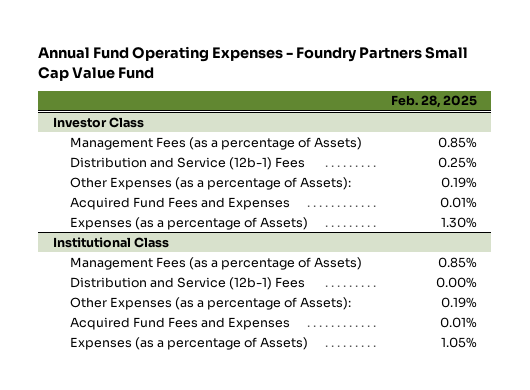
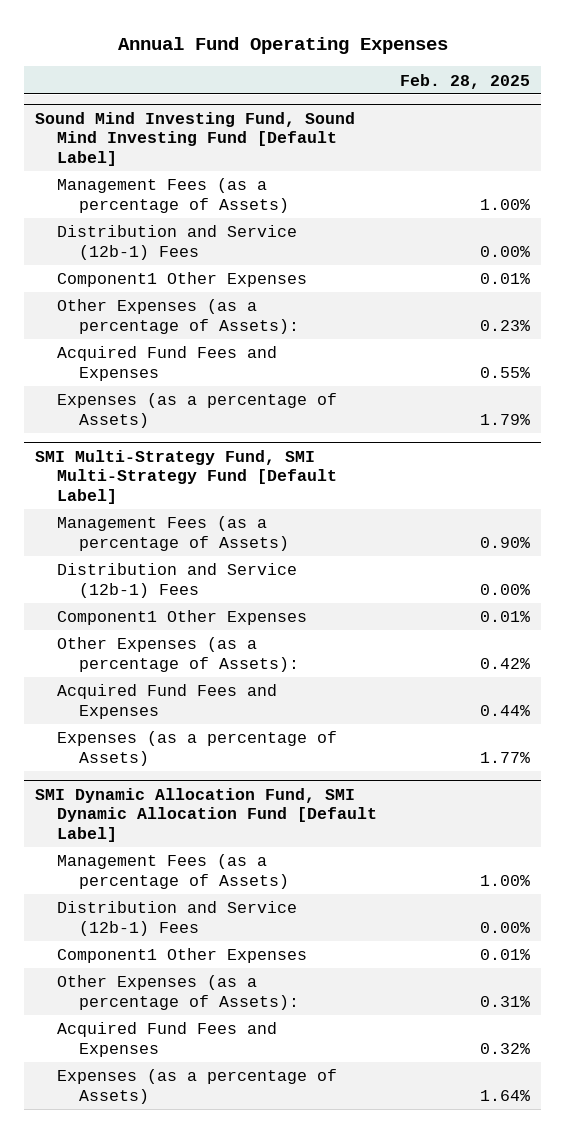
- Annual Fund Operating Expenses - Foundry Partners Small Cap Value Fund
+ Annual Fund Operating Expenses
- Investor Class
- Management Fees (as a percentage of Assets) | 0.85%
- Distribution and Service (12b-1) Fees | 0.25%
- Other Expenses (as a percentage of Assets): | 0.19%
- Acquired Fund Fees and Expenses | 0.01%
- Expenses (as a percentage of Assets) | 1.30%
- Institutional Class
- Management Fees (as a percentage of Assets) | 0.85%
+ Sound Mind Investing Fund, Sound Mind Investing Fund [Default Label]
+ Management Fees (as a percentage of Assets) | 1.00%
- Other Expenses (as a percentage of Assets): | 0.19%
- Acquired Fund Fees and Expenses | 0.01%
- Expenses (as a percentage of Assets) | 1.05%
+ Component1 Other Expenses | 0.01%
+ Other Expenses (as a percentage of Assets): | 0.23%
+ Acquired Fund Fees and Expenses | 0.55%
+ Expenses (as a percentage of Assets) | 1.79%
+ SMI Multi-Strategy Fund, SMI Multi-Strategy Fund [Default Label]
+ Management Fees (as a percentage of Assets) | 0.90%
+ Distribution and Service (12b-1) Fees | 0.00%
+ Component1 Other Expenses | 0.01%
+ Other Expenses (as a percentage of Assets): | 0.42%
+ Acquired Fund Fees and Expenses | 0.44%
+ Expenses (as a percentage of Assets) | 1.77%
+ SMI Dynamic Allocation Fund, SMI Dynamic Allocation Fund [Default Label]
+ Management Fees (as a percentage of Assets) | 1.00%
+ Distribution and Service (12b-1) Fees | 0.00%
+ Component1 Other Expenses | 0.01%
+ Other Expenses (as a percentage of Assets): | 0.31%
+ Acquired Fund Fees and Expenses | 0.32%
+ Expenses (as a percentage of Assets) | 1.64%

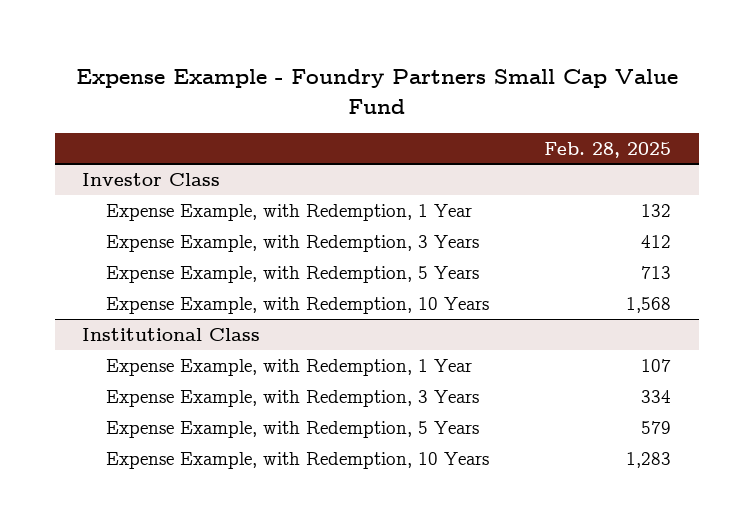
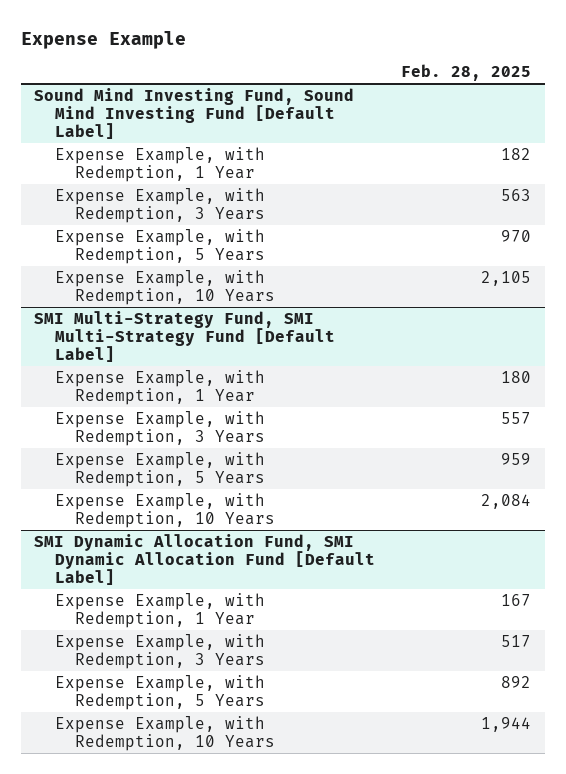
- Expense Example - Foundry Partners Small Cap Value Fund
+ Expense Example
- Investor Class
- Expense Example, with Redemption, 1 Year | 132
- Expense Example, with Redemption, 3 Years | 412
- Expense Example, with Redemption, 5 Years | 713
- Expense Example, with Redemption, 10 Years | 1,568
- Institutional Class
- Expense Example, with Redemption, 1 Year | 107
- Expense Example, with Redemption, 3 Years | 334
- Expense Example, with Redemption, 5 Years | 579
- Expense Example, with Redemption, 10 Years | 1,283
+ Sound Mind Investing Fund, Sound Mind Investing Fund [Default Label]
+ Expense Example, with Redemption, 1 Year | 182
+ Expense Example, with Redemption, 3 Years | 563
+ Expense Example, with Redemption, 5 Years | 970
+ Expense Example, with Redemption, 10 Years | 2,105
+ SMI Multi-Strategy Fund, SMI Multi-Strategy Fund [Default Label]
+ Expense Example, with Redemption, 1 Year | 180
+ Expense Example, with Redemption, 3 Years | 557
+ Expense Example, with Redemption, 5 Years | 959
+ Expense Example, with Redemption, 10 Years | 2,084
+ SMI Dynamic Allocation Fund, SMI Dynamic Allocation Fund [Default Label]
+ Expense Example, with Redemption, 1 Year | 167
+ Expense Example, with Redemption, 3 Years | 517
+ Expense Example, with Redemption, 5 Years | 892
+ Expense Example, with Redemption, 10 Years | 1,944

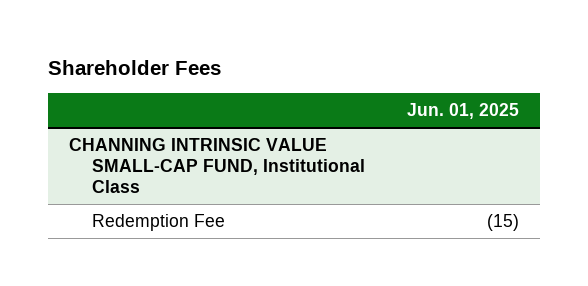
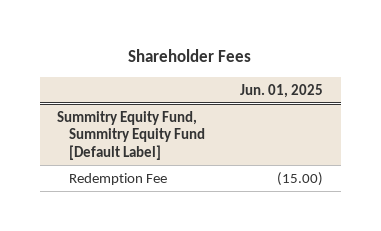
- CHANNING INTRINSIC VALUE SMALL-CAP FUND, Institutional Class
- Redemption Fee | (15)
+ Summitry Equity Fund, Summitry Equity Fund [Default Label]
+ Redemption Fee | (15.00)

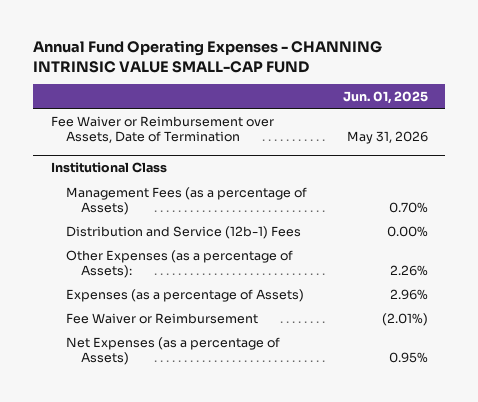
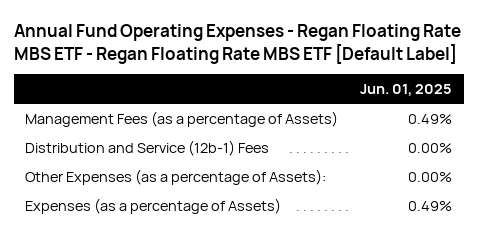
- Annual Fund Operating Expenses - CHANNING INTRINSIC VALUE SMALL-CAP FUND
+ Annual Fund Operating Expenses - Regan Floating Rate MBS ETF - Regan Floating Rate MBS ETF [Default Label]
- Fee Waiver or Reimbursement over Assets, Date of Termination | May 31, 2026
- Institutional Class
- Management Fees (as a percentage of Assets) | 0.70%
+ Management Fees (as a percentage of Assets) | 0.49%
- Other Expenses (as a percentage of Assets): | 2.26%
- Expenses (as a percentage of Assets) | 2.96%
- Fee Waiver or Reimbursement | (2.01%)
- Net Expenses (as a percentage of Assets) | 0.95%
+ Other Expenses (as a percentage of Assets): | 0.00%
+ Expenses (as a percentage of Assets) | 0.49%

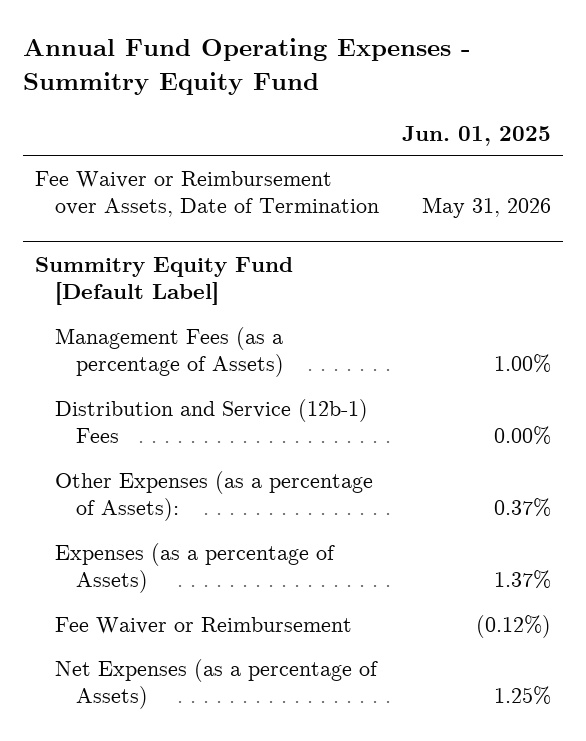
- Annual Fund Operating Expenses - Regan Floating Rate MBS ETF - Regan Floating Rate MBS ETF [Default Label]
+ Annual Fund Operating Expenses - Summitry Equity Fund
- Management Fees (as a percentage of Assets) | 0.49%
+ Fee Waiver or Reimbursement over Assets, Date of Termination | May 31, 2026
+ Summitry Equity Fund [Default Label]
+ Management Fees (as a percentage of Assets) | 1.00%
- Other Expenses (as a percentage of Assets): | 0.00%
- Expenses (as a percentage of Assets) | 0.49%
+ Other Expenses (as a percentage of Assets): | 0.37%
+ Expenses (as a percentage of Assets) | 1.37%
+ Fee Waiver or Reimbursement | (0.12%)
+ Net Expenses (as a percentage of Assets) | 1.25%

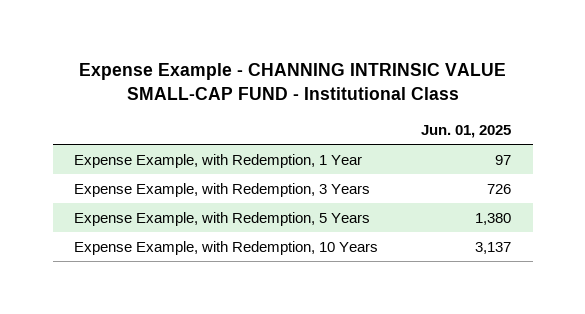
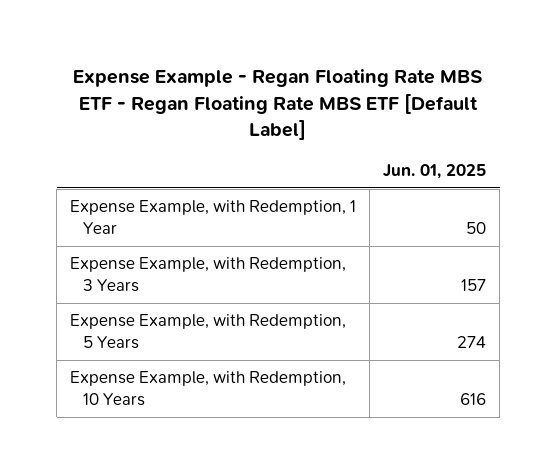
- Expense Example - CHANNING INTRINSIC VALUE SMALL-CAP FUND - Institutional Class
+ Expense Example - Regan Floating Rate MBS ETF - Regan Floating Rate MBS ETF [Default Label]
- Expense Example, with Redemption, 1 Year | 97
- Expense Example, with Redemption, 3 Years | 726
- Expense Example, with Redemption, 5 Years | 1,380
- Expense Example, with Redemption, 10 Years | 3,137
+ Expense Example, with Redemption, 1 Year | 50
+ Expense Example, with Redemption, 3 Years | 157
+ Expense Example, with Redemption, 5 Years | 274
+ Expense Example, with Redemption, 10 Years | 616

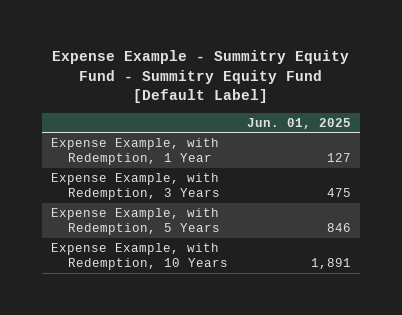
- Expense Example - Regan Floating Rate MBS ETF - Regan Floating Rate MBS ETF [Default Label]
+ Expense Example - Summitry Equity Fund - Summitry Equity Fund [Default Label]
- Expense Example, with Redemption, 1 Year | 50
- Expense Example, with Redemption, 3 Years | 157
- Expense Example, with Redemption, 5 Years | 274
- Expense Example, with Redemption, 10 Years | 616
+ Expense Example, with Redemption, 1 Year | 127
+ Expense Example, with Redemption, 3 Years | 475
+ Expense Example, with Redemption, 5 Years | 846
+ Expense Example, with Redemption, 10 Years | 1,891

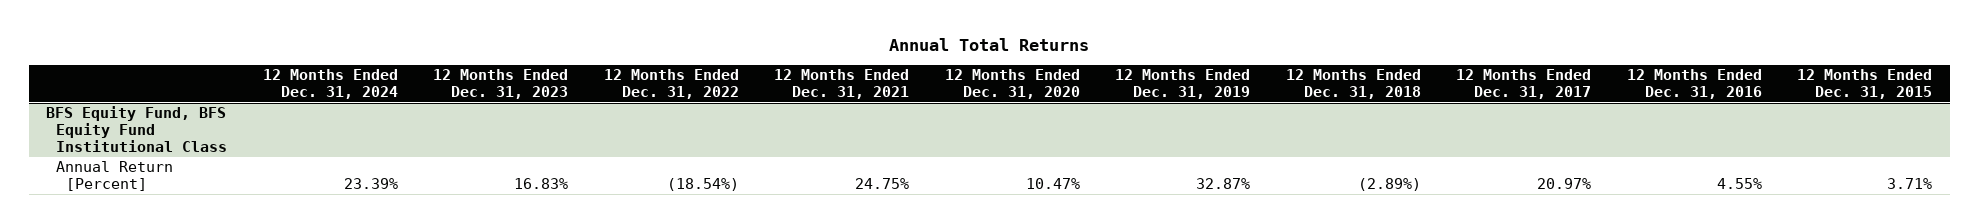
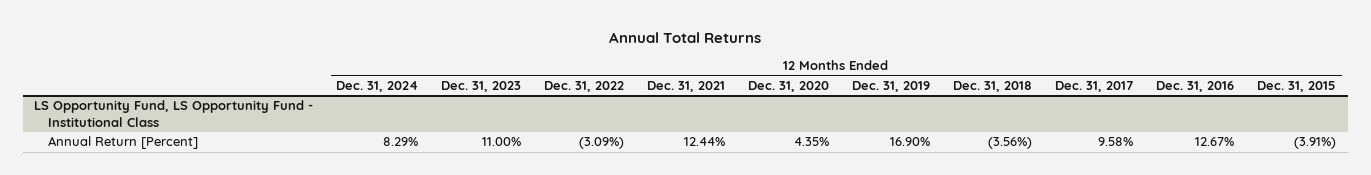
- BFS Equity Fund, BFS Equity Fund Institutional Class
- Annual Return [Percent] | 23.39% | 16.83% | (18.54%) | 24.75% | 10.47% | 32.87% | (2.89%) | 20.97% | 4.55% | 3.71%
+ LS Opportunity Fund, LS Opportunity Fund - Institutional Class
+ Annual Return [Percent] | 8.29% | 11.00% | (3.09%) | 12.44% | 4.35% | 16.90% | (3.56%) | 9.58% | 12.67% | (3.91%)

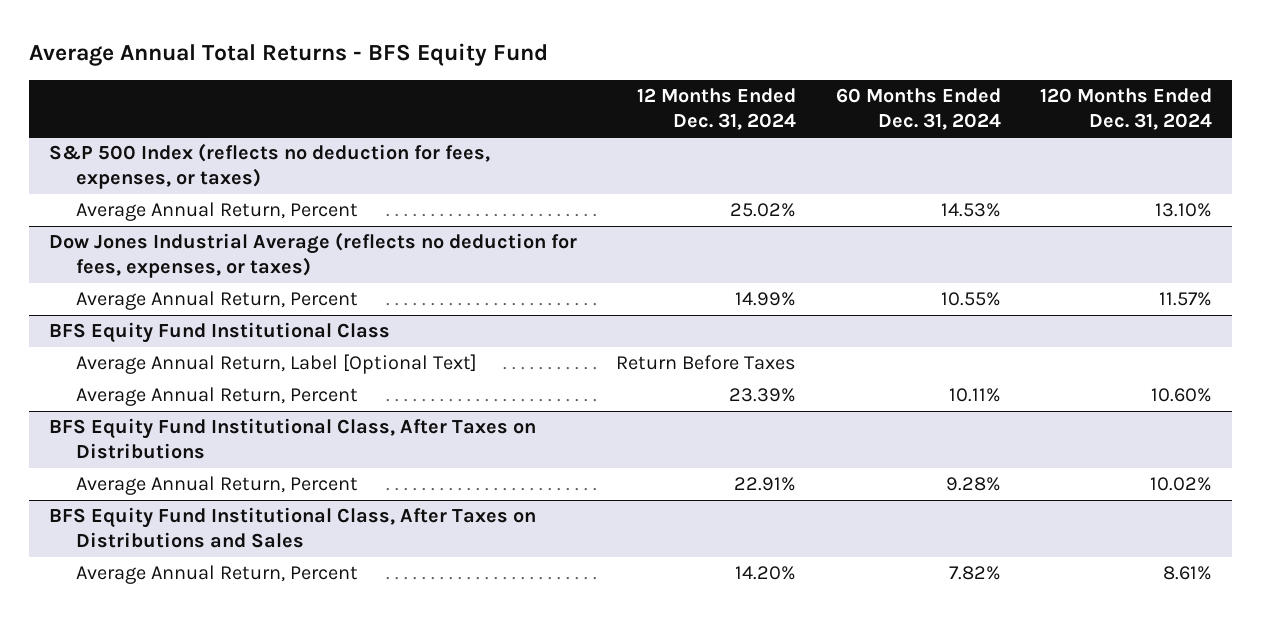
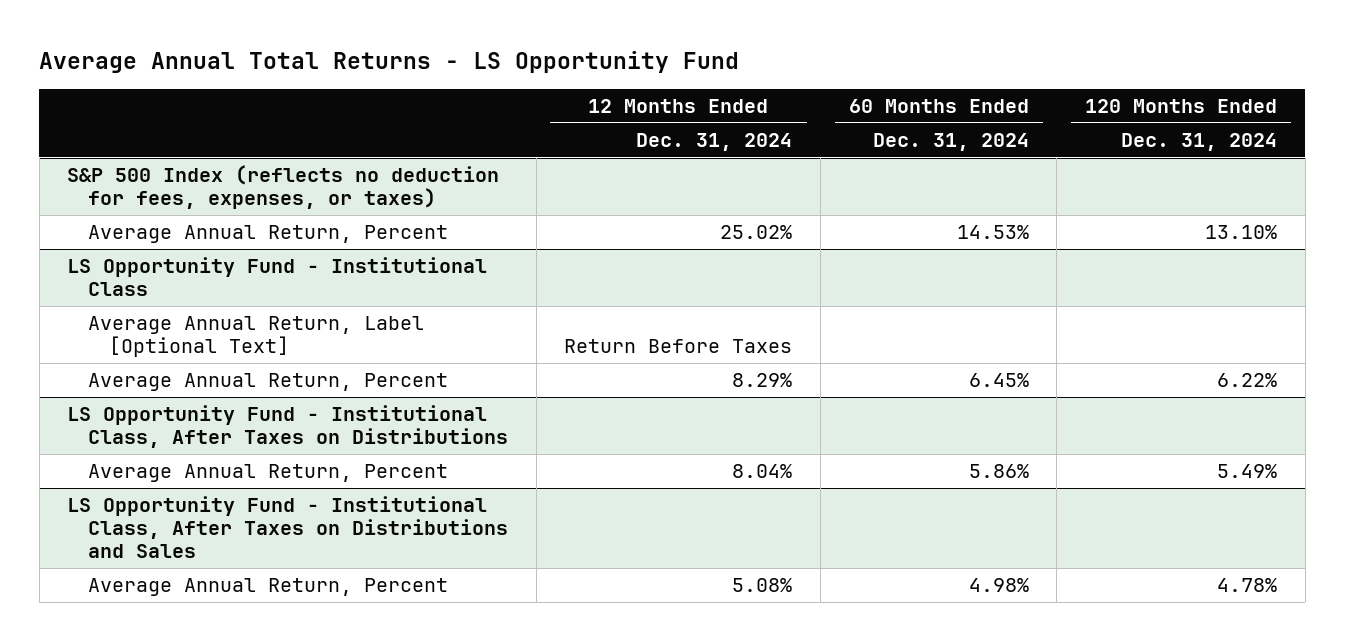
- Average Annual Total Returns - BFS Equity Fund
+ Average Annual Total Returns - LS Opportunity Fund
- Dow Jones Industrial Average (reflects no deduction for fees, expenses, or taxes)
- Average Annual Return, Percent | 14.99% | 10.55% | 11.57%
- BFS Equity Fund Institutional Class
+ LS Opportunity Fund - Institutional Class
- Average Annual Return, Percent | 23.39% | 10.11% | 10.60%
- BFS Equity Fund Institutional Class, After Taxes on Distributions
- Average Annual Return, Percent | 22.91% | 9.28% | 10.02%
- BFS Equity Fund Institutional Class, After Taxes on Distributions and Sales
- Average Annual Return, Percent | 14.20% | 7.82% | 8.61%
+ Average Annual Return, Percent | 8.29% | 6.45% | 6.22%
+ LS Opportunity Fund - Institutional Class, After Taxes on Distributions
+ Average Annual Return, Percent | 8.04% | 5.86% | 5.49%
+ LS Opportunity Fund - Institutional Class, After Taxes on Distributions and Sales
+ Average Annual Return, Percent | 5.08% | 4.98% | 4.78%

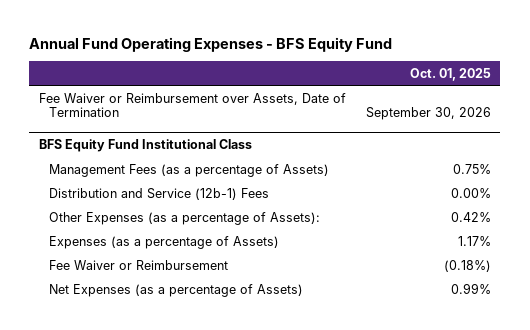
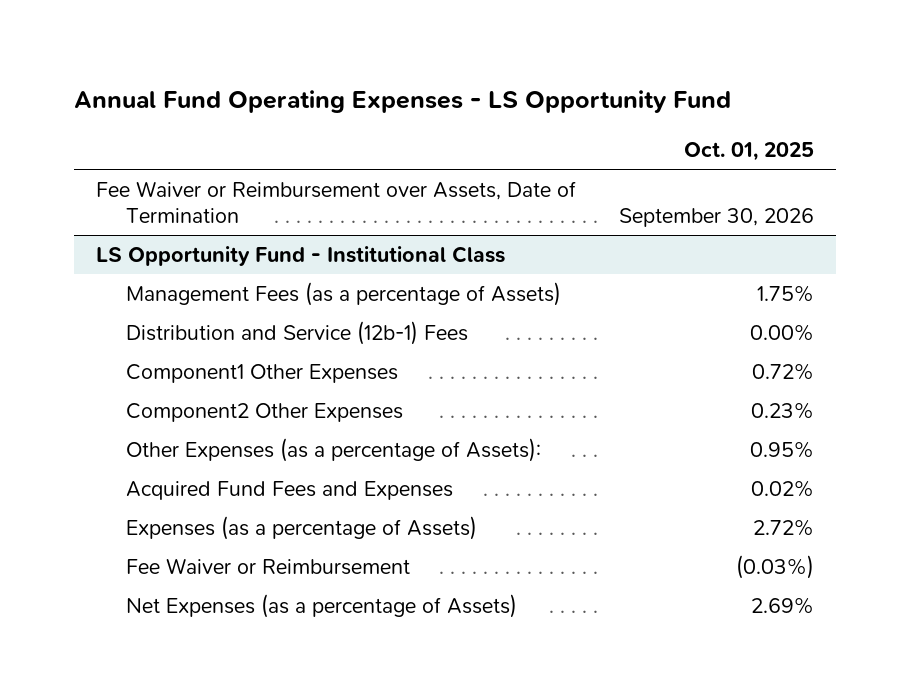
- Annual Fund Operating Expenses - BFS Equity Fund
+ Annual Fund Operating Expenses - LS Opportunity Fund
- BFS Equity Fund Institutional Class
- Management Fees (as a percentage of Assets) | 0.75%
+ LS Opportunity Fund - Institutional Class
+ Management Fees (as a percentage of Assets) | 1.75%
- Other Expenses (as a percentage of Assets): | 0.42%
- Expenses (as a percentage of Assets) | 1.17%
- Fee Waiver or Reimbursement | (0.18%)
- Net Expenses (as a percentage of Assets) | 0.99%
+ Component1 Other Expenses | 0.72%
+ Component2 Other Expenses | 0.23%
+ Other Expenses (as a percentage of Assets): | 0.95%
+ Acquired Fund Fees and Expenses | 0.02%
+ Expenses (as a percentage of Assets) | 2.72%
+ Fee Waiver or Reimbursement | (0.03%)
+ Net Expenses (as a percentage of Assets) | 2.69%

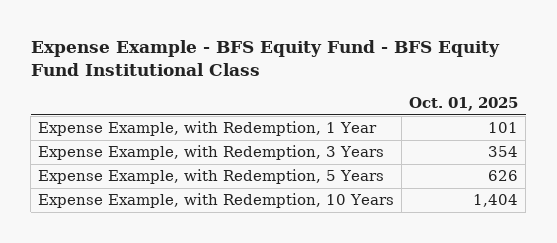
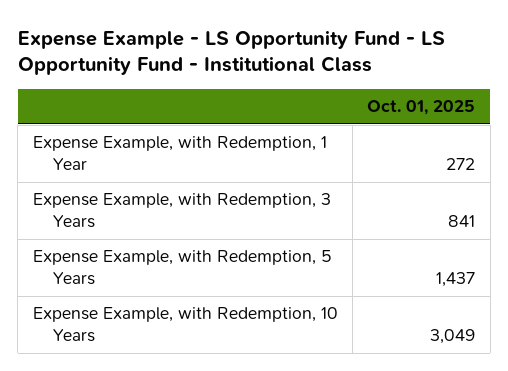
- Expense Example - BFS Equity Fund - BFS Equity Fund Institutional Class
+ Expense Example - LS Opportunity Fund - LS Opportunity Fund - Institutional Class
- Expense Example, with Redemption, 1 Year | 101
- Expense Example, with Redemption, 3 Years | 354
- Expense Example, with Redemption, 5 Years | 626
- Expense Example, with Redemption, 10 Years | 1,404
+ Expense Example, with Redemption, 1 Year | 272
+ Expense Example, with Redemption, 3 Years | 841
+ Expense Example, with Redemption, 5 Years | 1,437
+ Expense Example, with Redemption, 10 Years | 3,049

